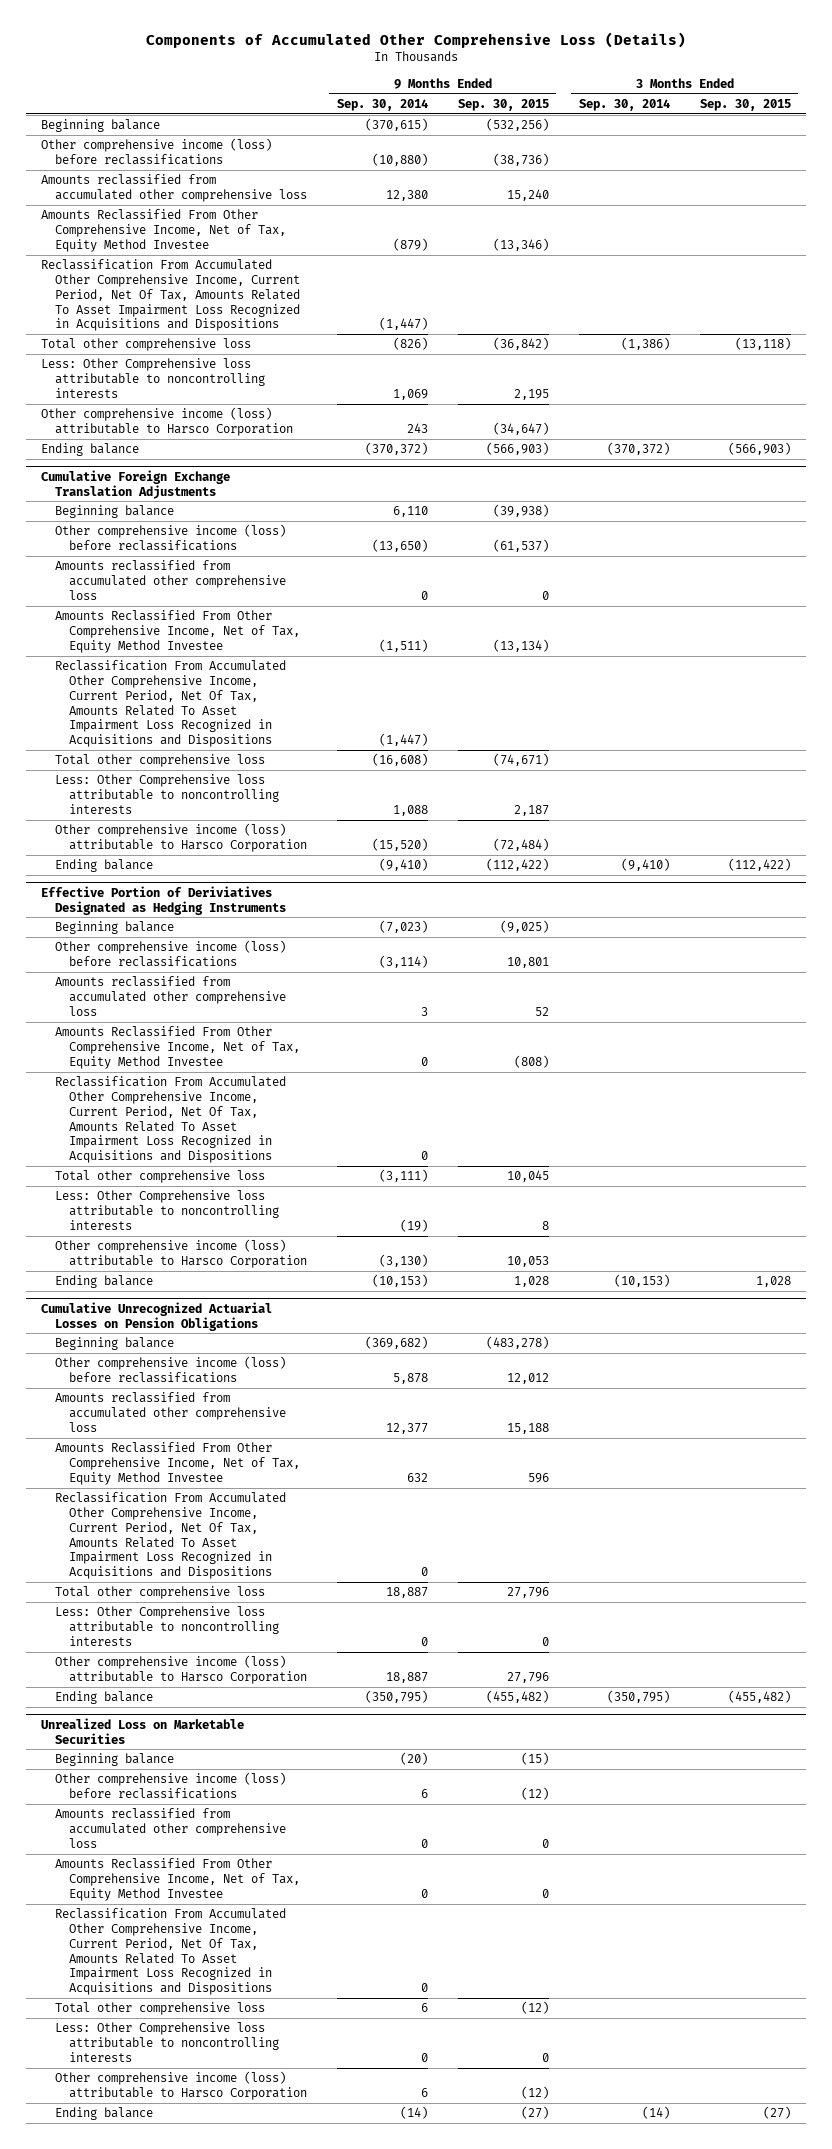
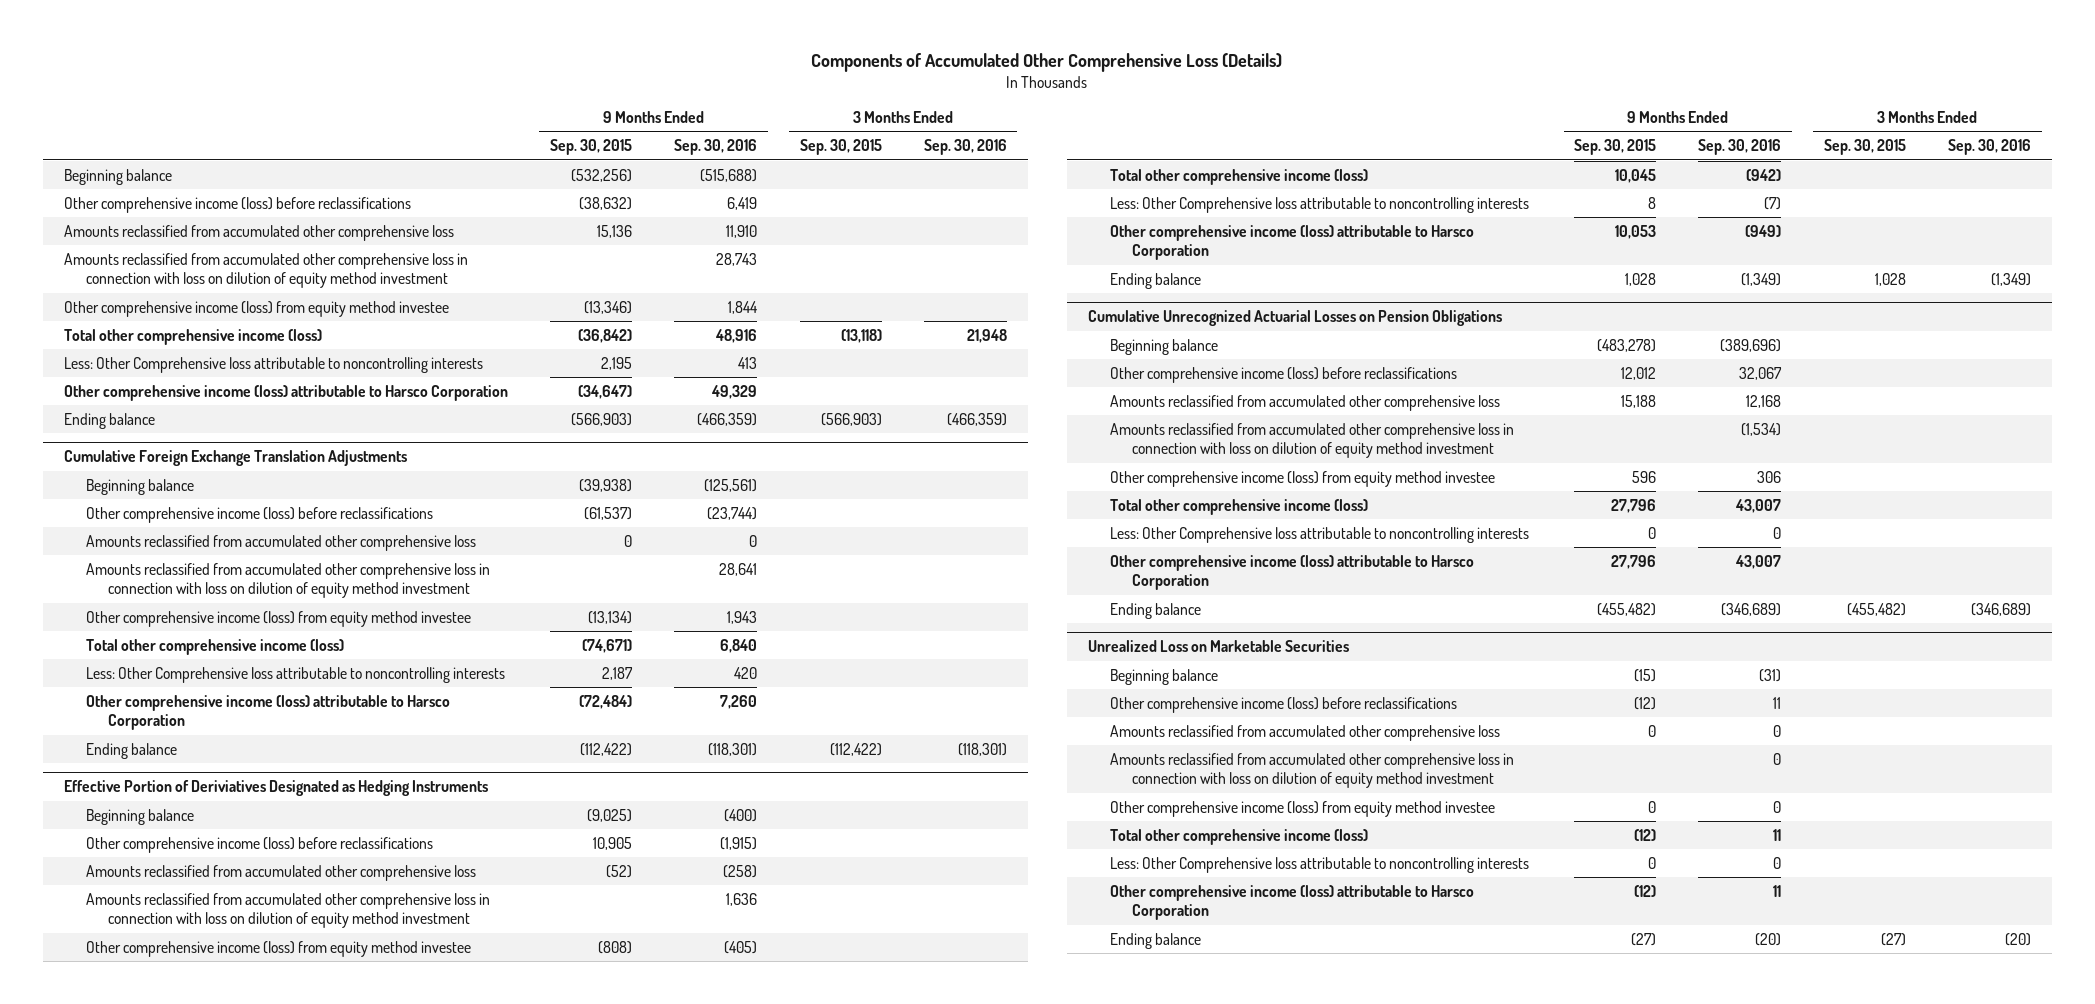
- | 9 Months Ended Sep. 30, 2014 | 9 Months Ended Sep. 30, 2015 | 3 Months Ended Sep. 30, 2014 | 3 Months Ended Sep. 30, 2015
+ | 9 Months Ended Sep. 30, 2015 | 9 Months Ended Sep. 30, 2016 | 3 Months Ended Sep. 30, 2015 | 3 Months Ended Sep. 30, 2016
- Other comprehensive income (loss) before reclassifications | (10,880) | (38,736) | |
- Amounts reclassified from accumulated other comprehensive loss | 12,380 | 15,240 | |
- Amounts Reclassified From Other Comprehensive Income, Net of Tax, Equity Method Investee | (879) | (13,346) | |
- Reclassification From Accumulated Other Comprehensive Income, Current Period, Net Of Tax, Amounts Related To Asset Impairment Loss Recognized in Acquisitions and Dispositions | (1,447) | | |
- Total other comprehensive loss | (826) | (36,842) | (1,386) | (13,118)
+ Other comprehensive income (loss) before reclassifications | (38,632) | 6,419 | |
+ Amounts reclassified from accumulated other comprehensive loss | 15,136 | 11,910 | |
+ Amounts reclassified from accumulated other comprehensive loss in connection with loss on dilution of equity method investment | | 28,743 | |
+ Other comprehensive income (loss) from equity method investee | (13,346) | 1,844 | |
+ Total other comprehensive income (loss) | (36,842) | 48,916 | (13,118) | 21,948
@ Cumulative Foreign Exchange Translation Adjustments
- Amounts Reclassified From Other Comprehensive Income, Net of Tax, Equity Method Investee | (1,511) | (13,134) | |
- Reclassification From Accumulated Other Comprehensive Income, Current Period, Net Of Tax, Amounts Related To Asset Impairment Loss Recognized in Acquisitions and Dispositions | (1,447) | | |
- Total other comprehensive loss | (16,608) | (74,671) | |
+ Amounts reclassified from accumulated other comprehensive loss in connection with loss on dilution of equity method investment | | 28,641 | |
+ Other comprehensive income (loss) from equity method investee | (13,134) | 1,943 | |
+ Total other comprehensive income (loss) | (74,671) | 6,840 | |
@ Effective Portion of Deriviatives Designated as Hedging Instruments
- Other comprehensive income (loss) before reclassifications | (3,114) | 10,801 | |
- Amounts reclassified from accumulated other comprehensive loss | 3 | 52 | |
- Amounts Reclassified From Other Comprehensive Income, Net of Tax, Equity Method Investee | 0 | (808) | |
- Reclassification From Accumulated Other Comprehensive Income, Current Period, Net Of Tax, Amounts Related To Asset Impairment Loss Recognized in Acquisitions and Dispositions | 0 | | |
- Total other comprehensive loss | (3,111) | 10,045 | |
+ Other comprehensive income (loss) before reclassifications | 10,905 | (1,915) | |
+ Amounts reclassified from accumulated other comprehensive loss | (52) | (258) | |
+ Amounts reclassified from accumulated other comprehensive loss in connection with loss on dilution of equity method investment | | 1,636 | |
+ Other comprehensive income (loss) from equity method investee | (808) | (405) | |
+ Total other comprehensive income (loss) | 10,045 | (942) | |
@ Cumulative Unrecognized Actuarial Losses on Pension Obligations
- Amounts Reclassified From Other Comprehensive Income, Net of Tax, Equity Method Investee | 632 | 596 | |
- Reclassification From Accumulated Other Comprehensive Income, Current Period, Net Of Tax, Amounts Related To Asset Impairment Loss Recognized in Acquisitions and Dispositions | 0 | | |
- Total other comprehensive loss | 18,887 | 27,796 | |
+ Amounts reclassified from accumulated other comprehensive loss in connection with loss on dilution of equity method investment | | (1,534) | |
+ Other comprehensive income (loss) from equity method investee | 596 | 306 | |
+ Total other comprehensive income (loss) | 27,796 | 43,007 | |
@ Unrealized Loss on Marketable Securities
- Amounts Reclassified From Other Comprehensive Income, Net of Tax, Equity Method Investee | 0 | 0 | |
- Reclassification From Accumulated Other Comprehensive Income, Current Period, Net Of Tax, Amounts Related To Asset Impairment Loss Recognized in Acquisitions and Dispositions | 0 | | |
- Total other comprehensive loss | 6 | (12) | |
+ Amounts reclassified from accumulated other comprehensive loss in connection with loss on dilution of equity method investment | | 0 | |
+ Other comprehensive income (loss) from equity method investee | 0 | 0 | |
+ Total other comprehensive income (loss) | (12) | 11 | |

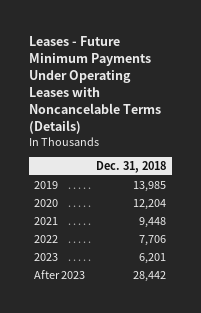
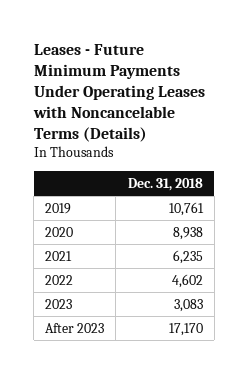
- 2019 | 13,985
- 2020 | 12,204
- 2021 | 9,448
- 2022 | 7,706
- 2023 | 6,201
- After 2023 | 28,442
+ 2019 | 10,761
+ 2020 | 8,938
+ 2021 | 6,235
+ 2022 | 4,602
+ 2023 | 3,083
+ After 2023 | 17,170

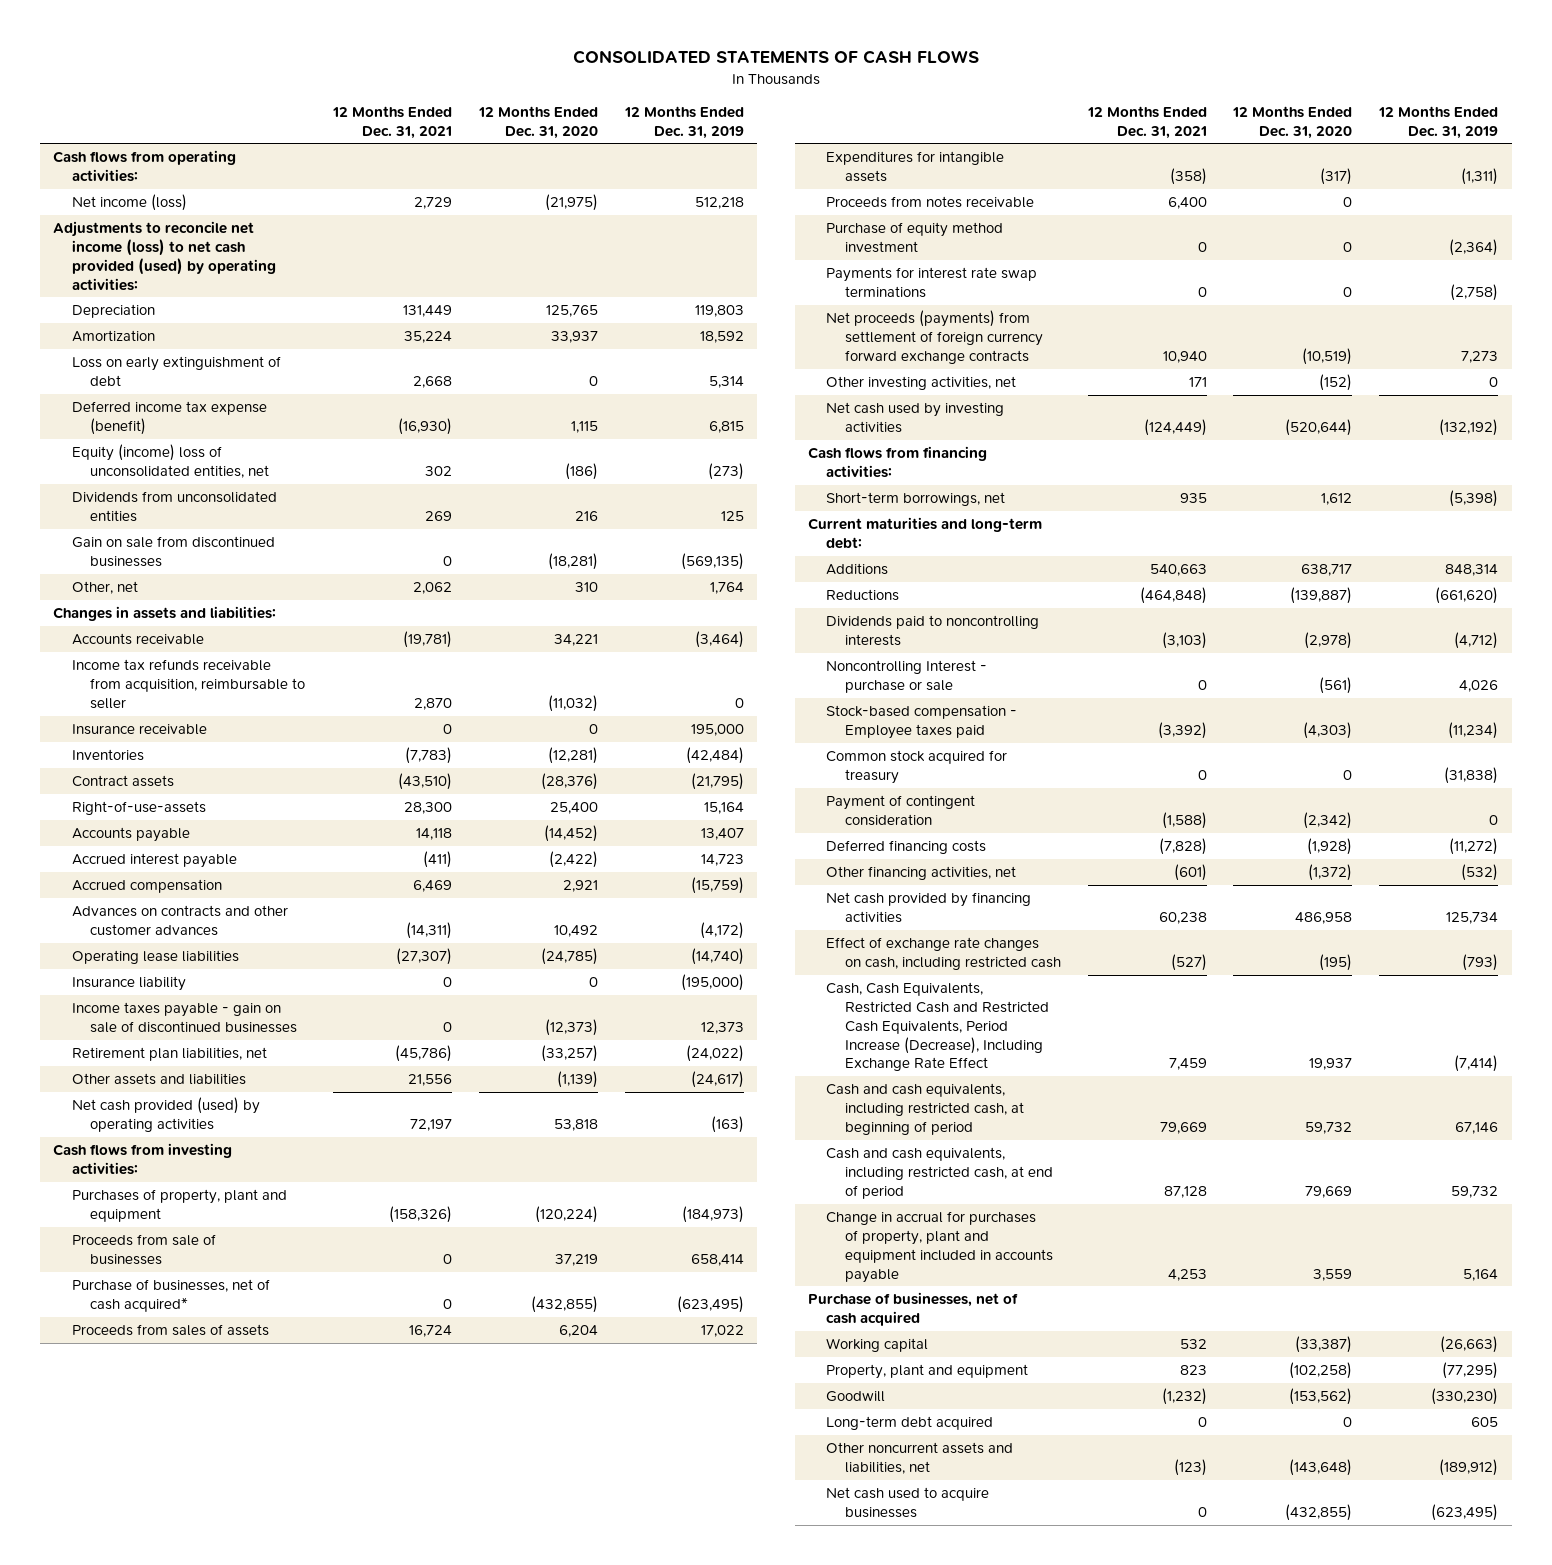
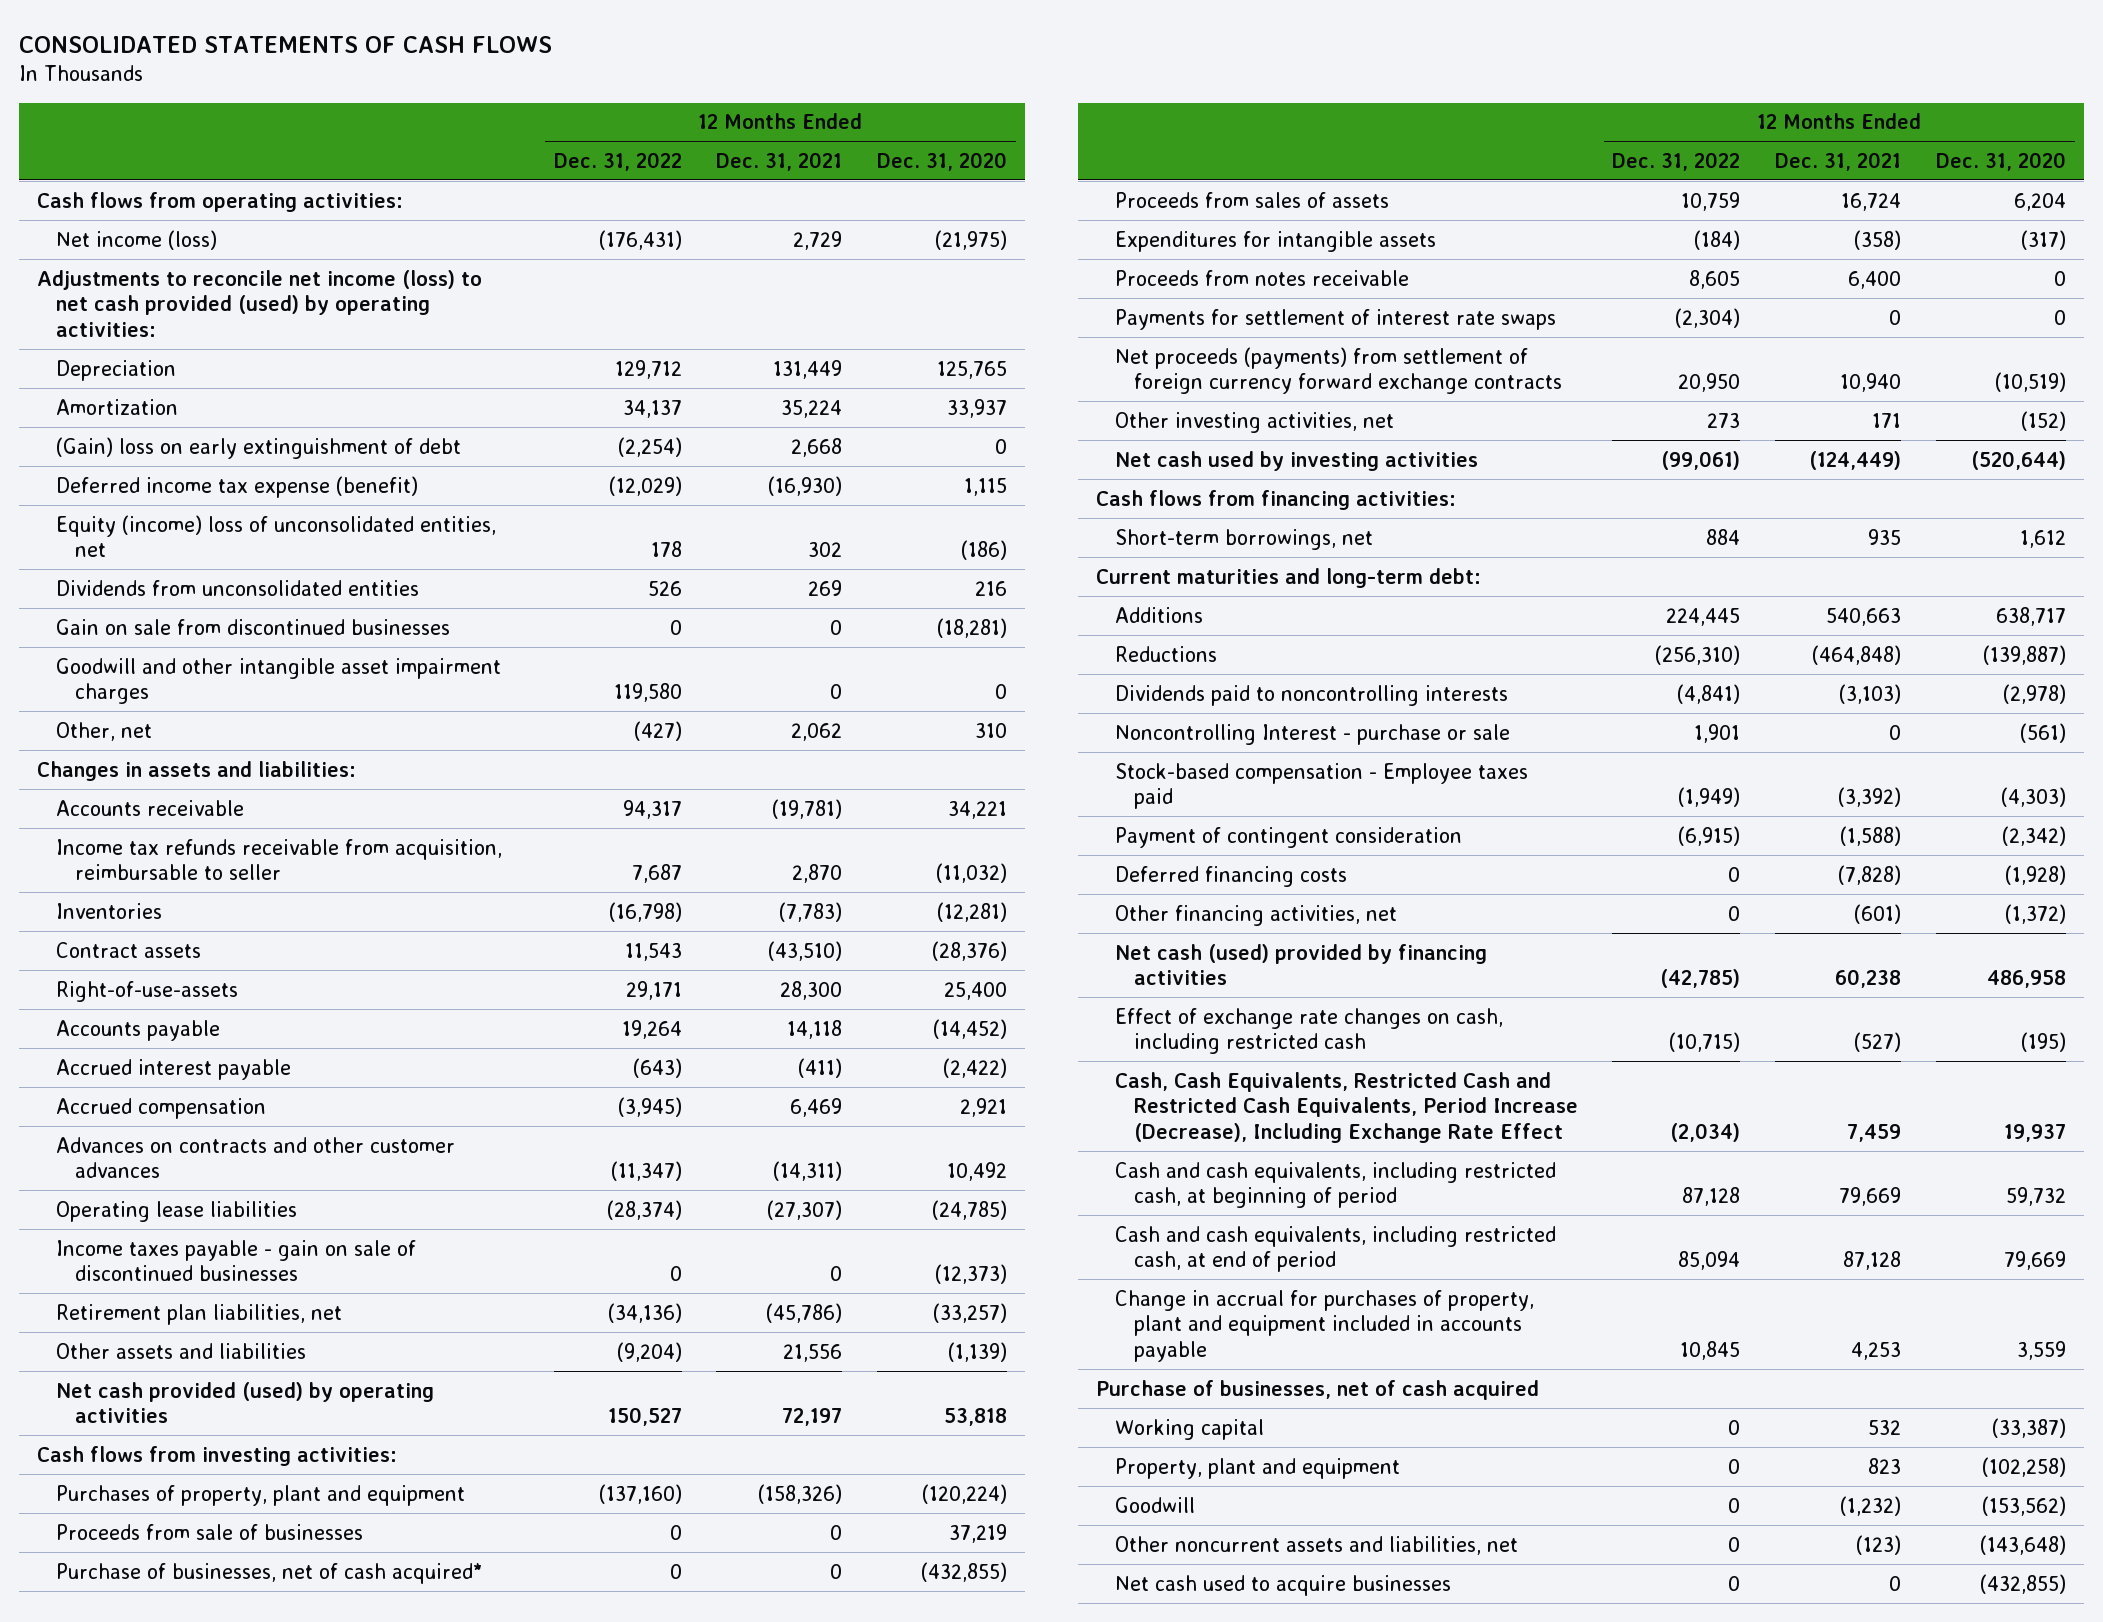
- | 12 Months Ended Dec. 31, 2021 | 12 Months Ended Dec. 31, 2020 | 12 Months Ended Dec. 31, 2019
+ | 12 Months Ended Dec. 31, 2022 | 12 Months Ended Dec. 31, 2021 | 12 Months Ended Dec. 31, 2020
- Loss on early extinguishment of debt | 2,668 | 0 | 5,314
+ (Gain) loss on early extinguishment of debt | (2,254) | 2,668 | 0
+ Goodwill and other intangible asset impairment charges | 119,580 | 0 | 0
- Insurance receivable | 0 | 0 | 195,000
- Insurance liability | 0 | 0 | (195,000)
- Purchase of equity method investment | 0 | 0 | (2,364)
- Payments for interest rate swap terminations | 0 | 0 | (2,758)
+ Payments for settlement of interest rate swaps | (2,304) | 0 | 0
- Common stock acquired for treasury | 0 | 0 | (31,838)
- Net cash provided by financing activities | 60,238 | 486,958 | 125,734
+ Net cash (used) provided by financing activities | (42,785) | 60,238 | 486,958
- Long-term debt acquired | 0 | 0 | 605

